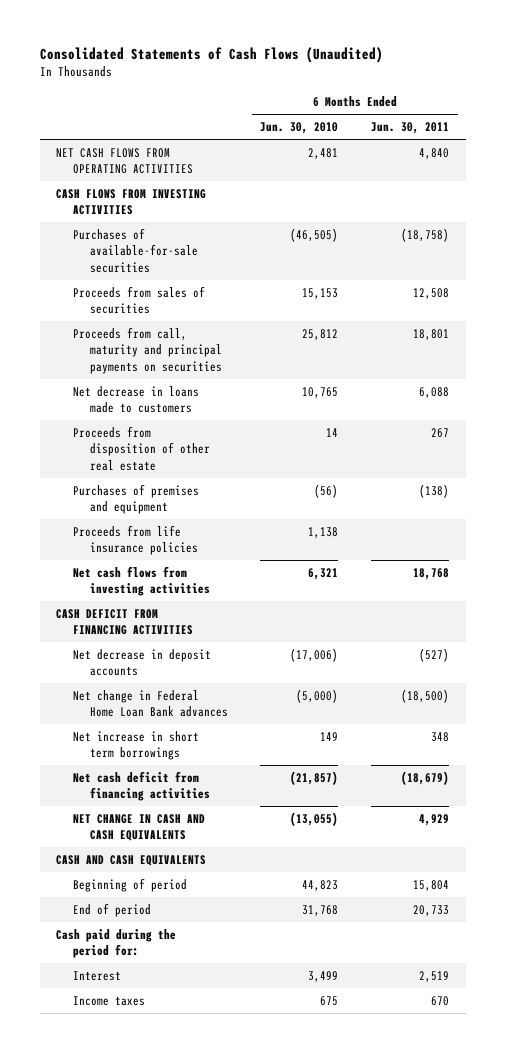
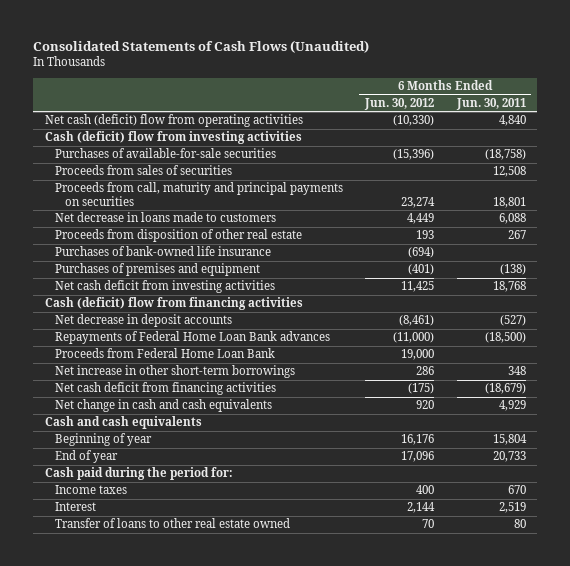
- | 6 Months Ended Jun. 30, 2010 | 6 Months Ended Jun. 30, 2011
+ | 6 Months Ended Jun. 30, 2012 | 6 Months Ended Jun. 30, 2011
- NET CASH FLOWS FROM OPERATING ACTIVITIES | 2,481 | 4,840
- CASH FLOWS FROM INVESTING ACTIVITIES
+ Net cash (deficit) flow from operating activities | (10,330) | 4,840
+ Cash (deficit) flow from investing activities
+ Purchases of bank-owned life insurance | (694) |
- Proceeds from life insurance policies | 1,138 |
- Net cash flows from investing activities | 6,321 | 18,768
- CASH DEFICIT FROM FINANCING ACTIVITIES
+ Net cash deficit from investing activities | 11,425 | 18,768
+ Cash (deficit) flow from financing activities
- Net change in Federal Home Loan Bank advances | (5,000) | (18,500)
- Net increase in short term borrowings | 149 | 348
+ Repayments of Federal Home Loan Bank advances | (11,000) | (18,500)
+ Proceeds from Federal Home Loan Bank | 19,000 |
+ Net increase in other short-term borrowings | 286 | 348
- NET CHANGE IN CASH AND CASH EQUIVALENTS | (13,055) | 4,929
- CASH AND CASH EQUIVALENTS
- Beginning of period | 44,823 | 15,804
- End of period | 31,768 | 20,733
+ Net change in cash and cash equivalents | 920 | 4,929
+ Cash and cash equivalents
+ Beginning of year | 16,176 | 15,804
+ End of year | 17,096 | 20,733
moved down: Interest | 2,144 | 2,519
+ Transfer of loans to other real estate owned | 70 | 80

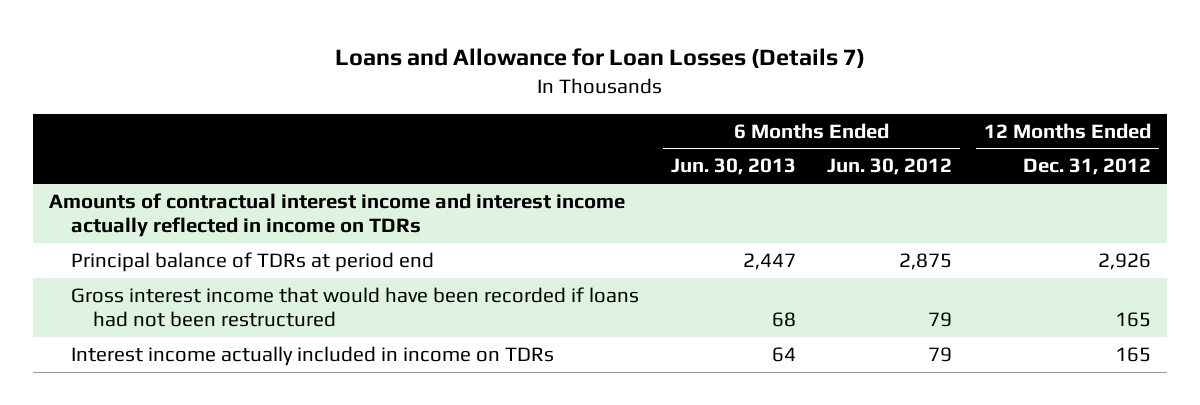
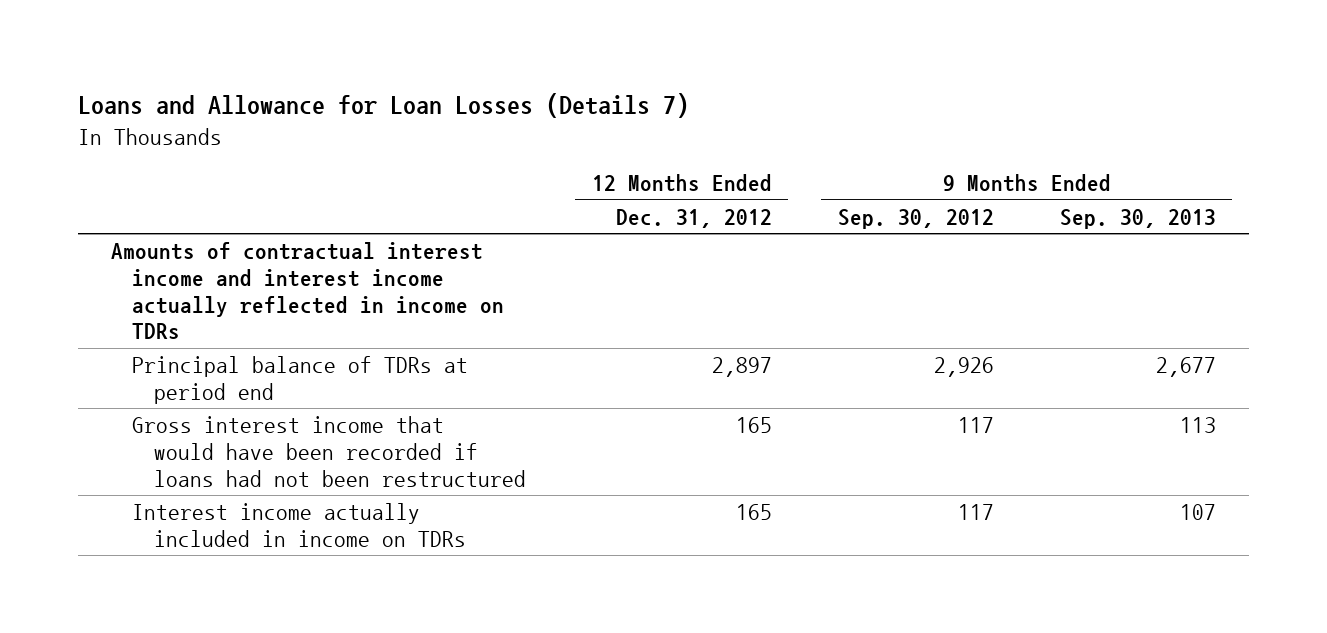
- | 6 Months Ended Jun. 30, 2013 | 6 Months Ended Jun. 30, 2012 | 12 Months Ended Dec. 31, 2012
+ | 12 Months Ended Dec. 31, 2012 | 9 Months Ended Sep. 30, 2012 | 9 Months Ended Sep. 30, 2013
- Principal balance of TDRs at period end | 2,447 | 2,875 | 2,926
+ Principal balance of TDRs at period end | 2,897 | 2,926 | 2,677

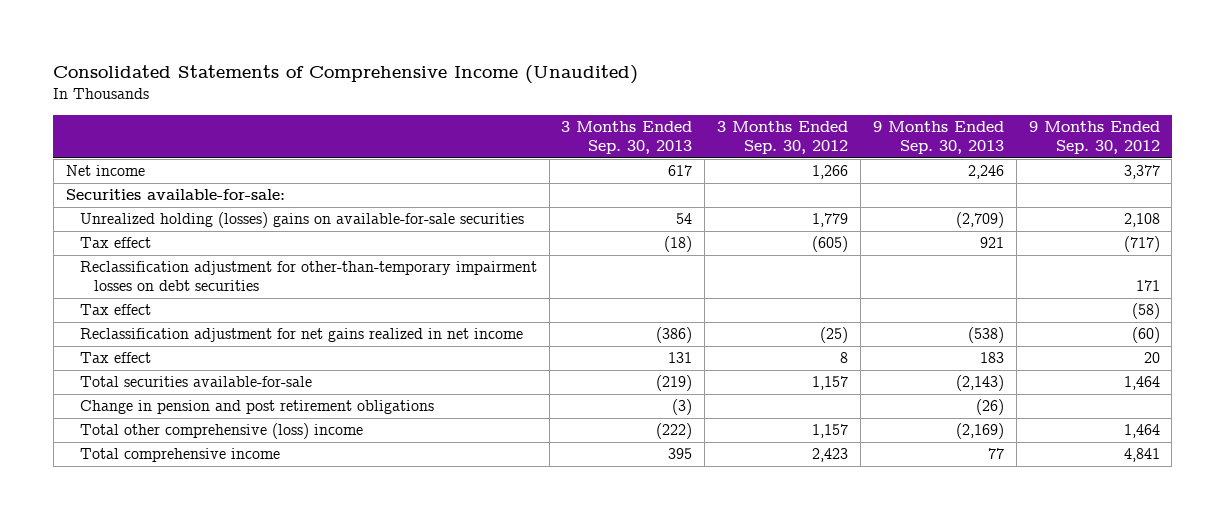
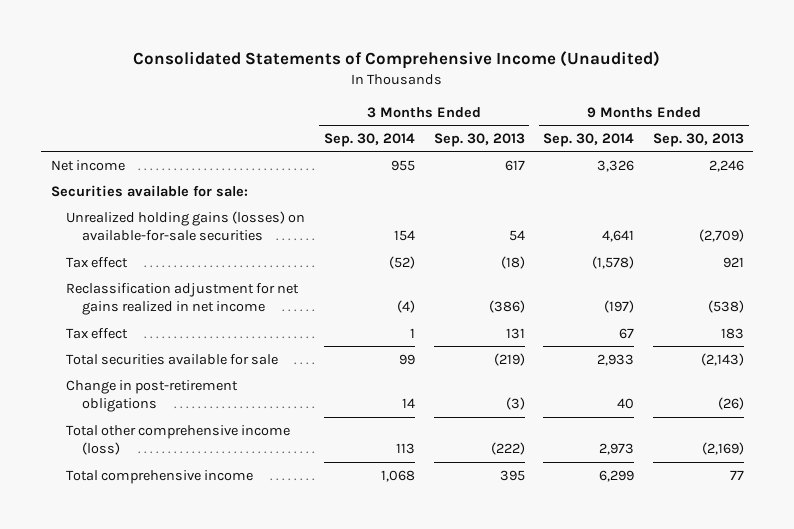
- | 3 Months Ended Sep. 30, 2013 | 3 Months Ended Sep. 30, 2012 | 9 Months Ended Sep. 30, 2013 | 9 Months Ended Sep. 30, 2012
+ | 3 Months Ended Sep. 30, 2014 | 3 Months Ended Sep. 30, 2013 | 9 Months Ended Sep. 30, 2014 | 9 Months Ended Sep. 30, 2013
- Securities available-for-sale:
- Unrealized holding (losses) gains on available-for-sale securities | 54 | 1,779 | (2,709) | 2,108
+ Securities available for sale:
+ Unrealized holding gains (losses) on available-for-sale securities | 154 | 54 | 4,641 | (2,709)
- Reclassification adjustment for other-than-temporary impairment losses on debt securities | | | | 171
- Tax effect | | | | (58)
- Total securities available-for-sale | (219) | 1,157 | (2,143) | 1,464
- Change in pension and post retirement obligations | (3) | | (26) |
- Total other comprehensive (loss) income | (222) | 1,157 | (2,169) | 1,464
+ Total securities available for sale | 99 | (219) | 2,933 | (2,143)
+ Change in post-retirement obligations | 14 | (3) | 40 | (26)
+ Total other comprehensive income (loss) | 113 | (222) | 2,973 | (2,169)

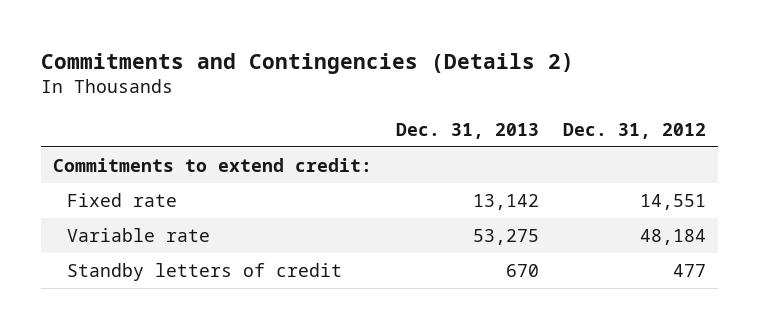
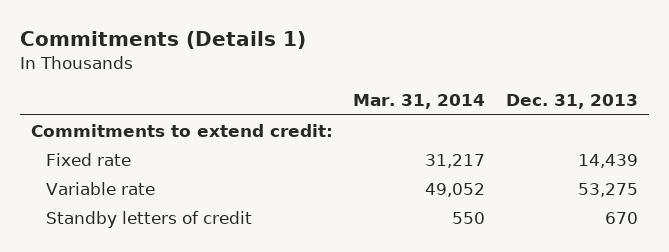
- Commitments and Contingencies (Details 2)
+ Commitments (Details 1)
- | Dec. 31, 2013 | Dec. 31, 2012
+ | Mar. 31, 2014 | Dec. 31, 2013
- Fixed rate | 13,142 | 14,551
+ Fixed rate | 31,217 | 14,439

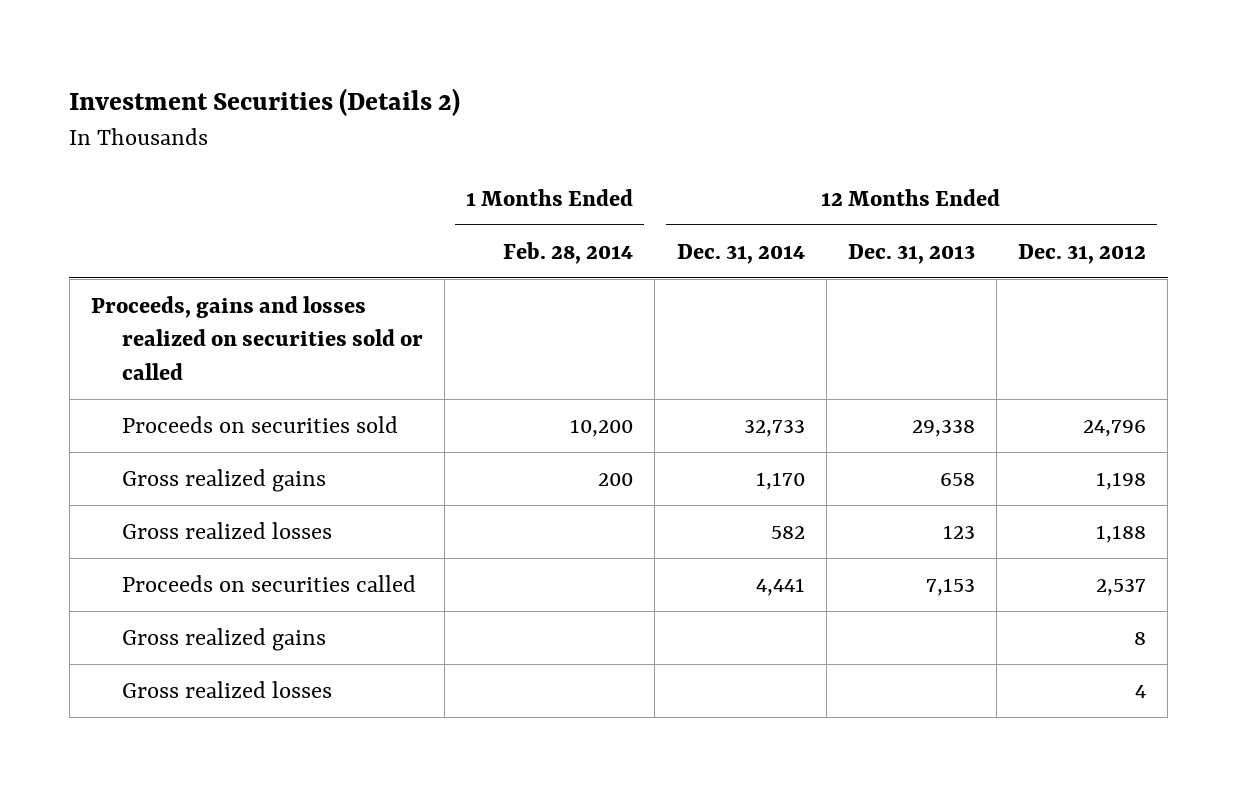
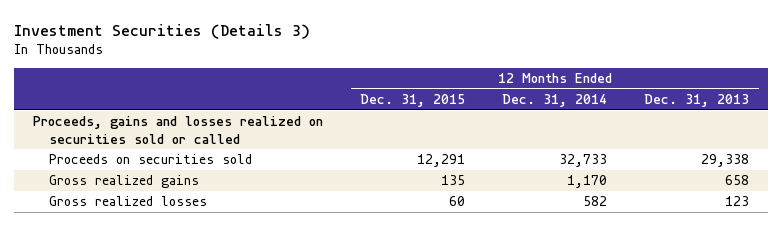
- Investment Securities (Details 2)
+ Investment Securities (Details 3)
- | 1 Months Ended Feb. 28, 2014 | 12 Months Ended Dec. 31, 2014 | 12 Months Ended Dec. 31, 2013 | 12 Months Ended Dec. 31, 2012
+ | 12 Months Ended Dec. 31, 2015 | 12 Months Ended Dec. 31, 2014 | 12 Months Ended Dec. 31, 2013
- Proceeds on securities called | | 4,441 | 7,153 | 2,537
- Gross realized gains | | | | 8
- Gross realized losses | | | | 4

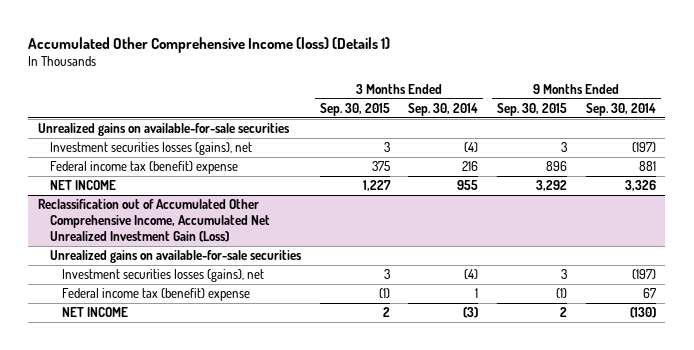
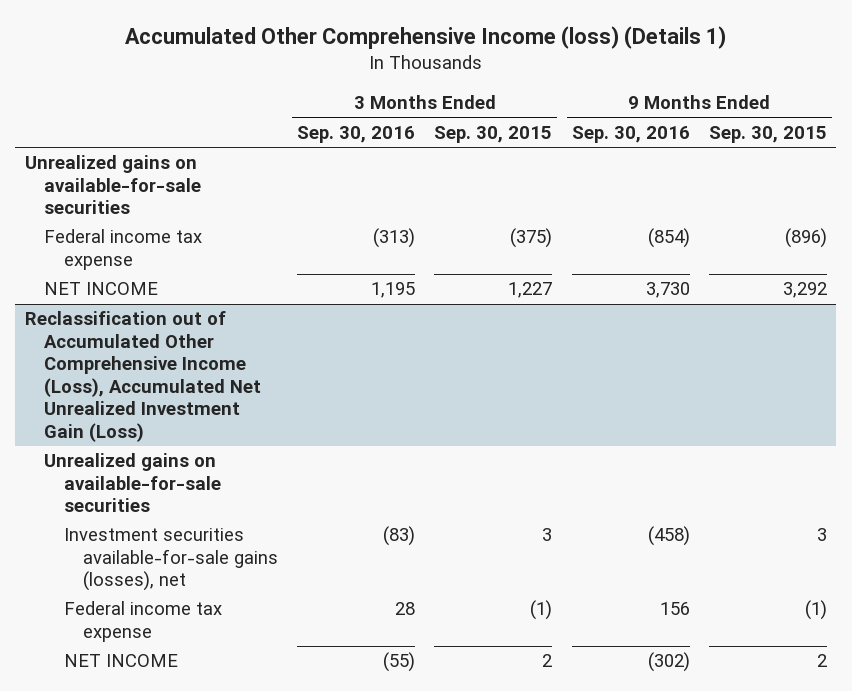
- | 3 Months Ended Sep. 30, 2015 | 3 Months Ended Sep. 30, 2014 | 9 Months Ended Sep. 30, 2015 | 9 Months Ended Sep. 30, 2014
+ | 3 Months Ended Sep. 30, 2016 | 3 Months Ended Sep. 30, 2015 | 9 Months Ended Sep. 30, 2016 | 9 Months Ended Sep. 30, 2015
- Investment securities losses (gains), net | 3 | (4) | 3 | (197)
- Federal income tax (benefit) expense | 375 | 216 | 896 | 881
+ Federal income tax expense | (313) | (375) | (854) | (896)
- Reclassification out of Accumulated Other Comprehensive Income, Accumulated Net Unrealized Investment Gain (Loss)
+ Reclassification out of Accumulated Other Comprehensive Income (Loss), Accumulated Net Unrealized Investment Gain (Loss)
- Investment securities losses (gains), net | 3 | (4) | 3 | (197)
- Federal income tax (benefit) expense | (1) | 1 | (1) | 67
+ Investment securities available-for-sale gains (losses), net | (83) | 3 | (458) | 3
+ Federal income tax expense | 28 | (1) | 156 | (1)

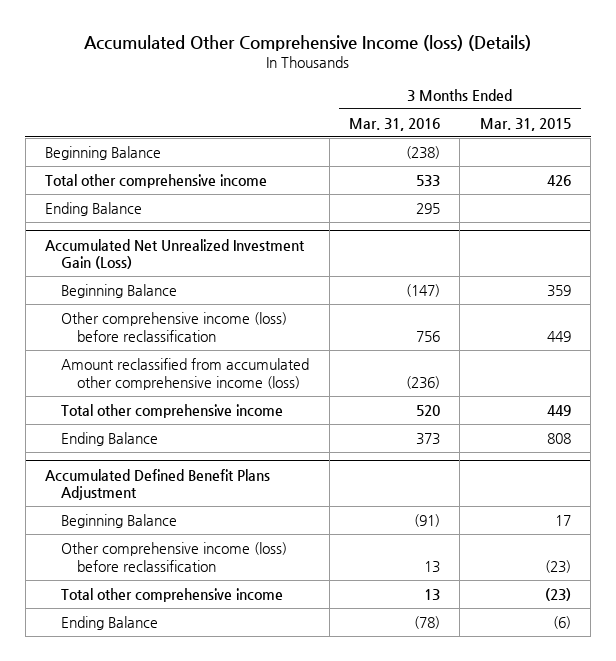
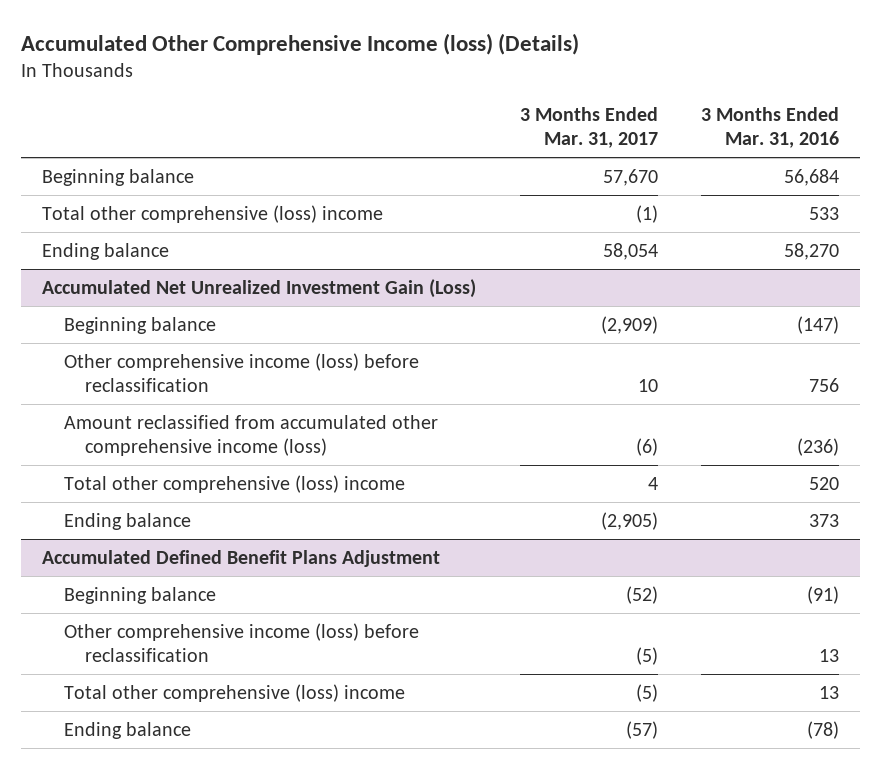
- | 3 Months Ended Mar. 31, 2016 | 3 Months Ended Mar. 31, 2015
+ | 3 Months Ended Mar. 31, 2017 | 3 Months Ended Mar. 31, 2016
- Beginning Balance | (238) |
- Total other comprehensive income | 533 | 426
- Ending Balance | 295 |
+ Beginning balance | 57,670 | 56,684
+ Total other comprehensive (loss) income | (1) | 533
+ Ending balance | 58,054 | 58,270
@ Accumulated Net Unrealized Investment Gain (Loss)
- Beginning Balance | (147) | 359
+ Beginning balance | (2,909) | (147)
- Total other comprehensive income | 520 | 449
- Ending Balance | 373 | 808
+ Total other comprehensive (loss) income | 4 | 520
+ Ending balance | (2,905) | 373
@ Accumulated Defined Benefit Plans Adjustment
- Beginning Balance | (91) | 17
+ Beginning balance | (52) | (91)
- Total other comprehensive income | 13 | (23)
- Ending Balance | (78) | (6)
+ Total other comprehensive (loss) income | (5) | 13
+ Ending balance | (57) | (78)

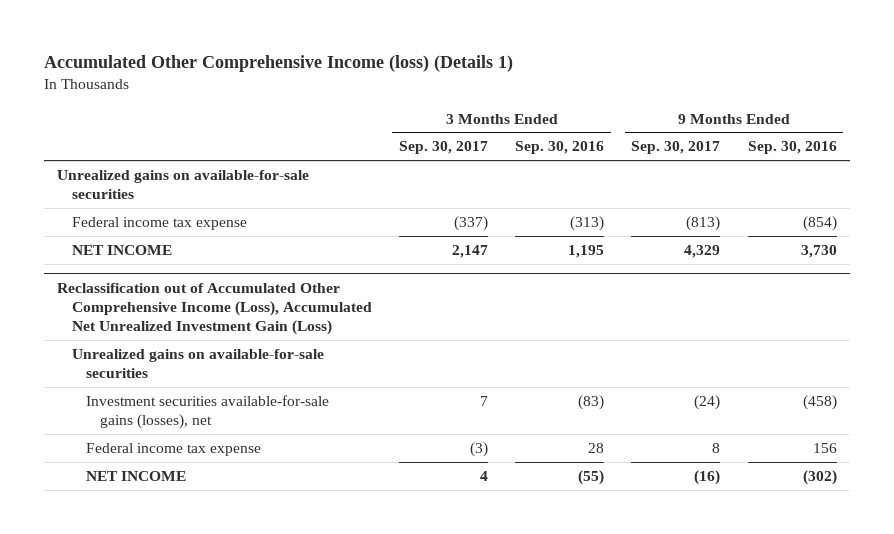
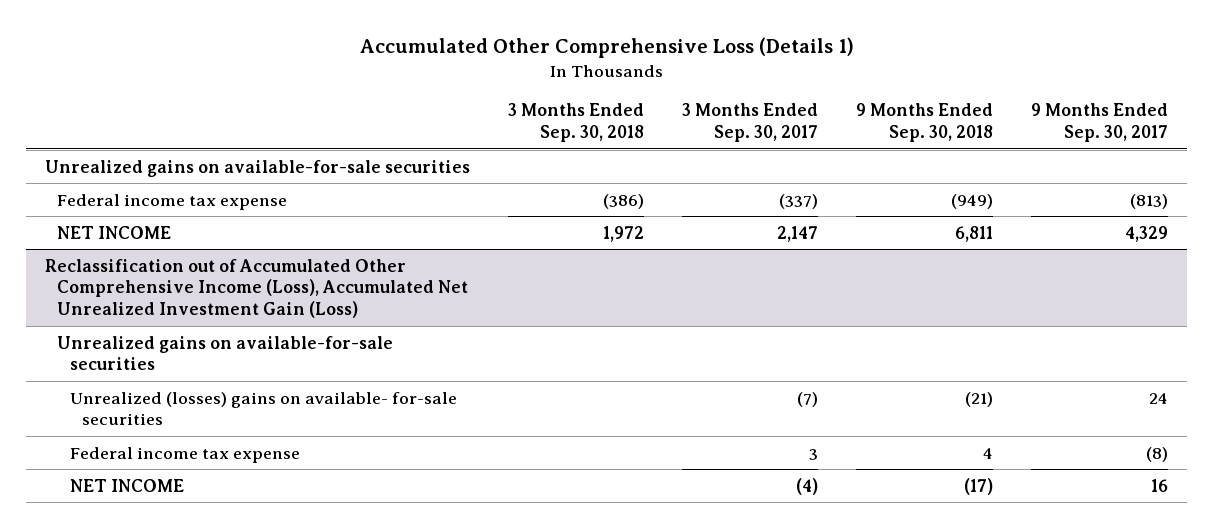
- Accumulated Other Comprehensive Income (loss) (Details 1)
+ Accumulated Other Comprehensive Loss (Details 1)
- | 3 Months Ended Sep. 30, 2017 | 3 Months Ended Sep. 30, 2016 | 9 Months Ended Sep. 30, 2017 | 9 Months Ended Sep. 30, 2016
+ | 3 Months Ended Sep. 30, 2018 | 3 Months Ended Sep. 30, 2017 | 9 Months Ended Sep. 30, 2018 | 9 Months Ended Sep. 30, 2017
@ Reclassification out of Accumulated Other Comprehensive Income (Loss), Accumulated Net Unrealized Investment Gain (Loss)
- Investment securities available-for-sale gains (losses), net | 7 | (83) | (24) | (458)
- Federal income tax expense | (3) | 28 | 8 | 156
- NET INCOME | 4 | (55) | (16) | (302)
+ Unrealized (losses) gains on available- for-sale securities | | (7) | (21) | 24
+ Federal income tax expense | | 3 | 4 | (8)
+ NET INCOME | | (4) | (17) | 16

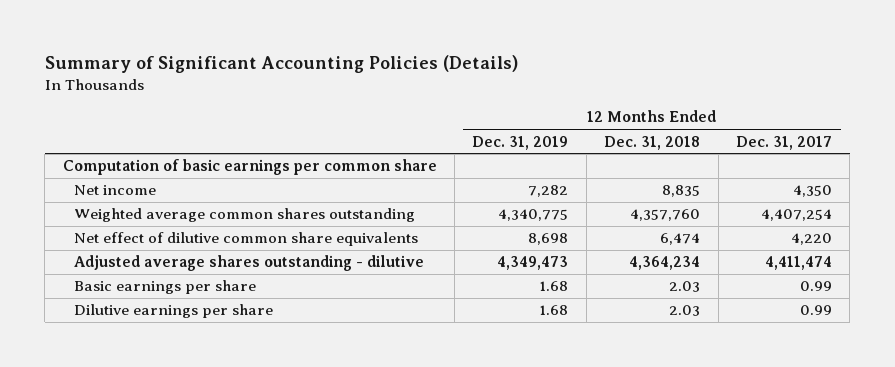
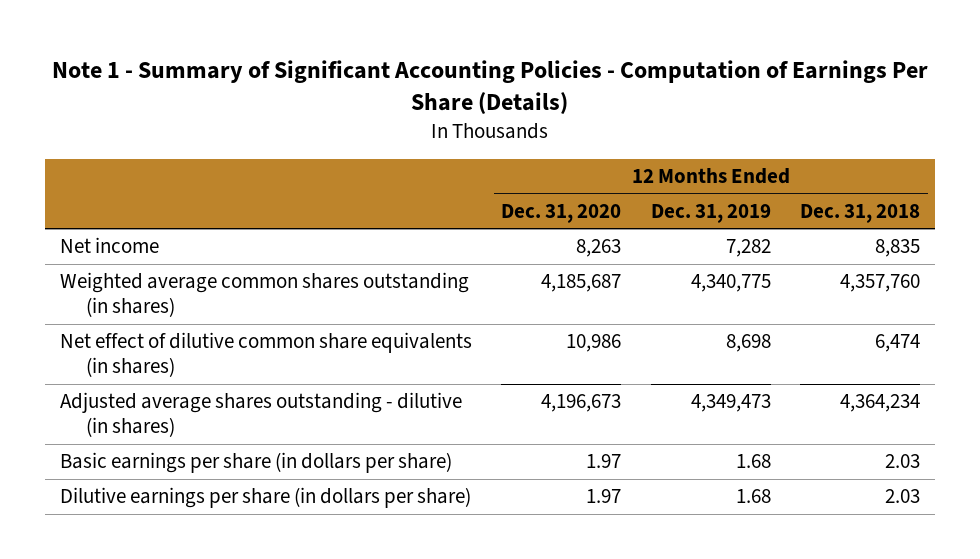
- Summary of Significant Accounting Policies (Details)
+ Note 1 - Summary of Significant Accounting Policies - Computation of Earnings Per Share (Details)
- | 12 Months Ended Dec. 31, 2019 | 12 Months Ended Dec. 31, 2018 | 12 Months Ended Dec. 31, 2017
+ | 12 Months Ended Dec. 31, 2020 | 12 Months Ended Dec. 31, 2019 | 12 Months Ended Dec. 31, 2018
- Computation of basic earnings per common share
- Weighted average common shares outstanding | 4,340,775 | 4,357,760 | 4,407,254
- Net effect of dilutive common share equivalents | 8,698 | 6,474 | 4,220
- Adjusted average shares outstanding - dilutive | 4,349,473 | 4,364,234 | 4,411,474
- Basic earnings per share | 1.68 | 2.03 | 0.99
- Dilutive earnings per share | 1.68 | 2.03 | 0.99
+ Weighted average common shares outstanding (in shares) | 4,185,687 | 4,340,775 | 4,357,760
+ Net effect of dilutive common share equivalents (in shares) | 10,986 | 8,698 | 6,474
+ Adjusted average shares outstanding - dilutive (in shares) | 4,196,673 | 4,349,473 | 4,364,234
+ Basic earnings per share (in dollars per share) | 1.97 | 1.68 | 2.03
+ Dilutive earnings per share (in dollars per share) | 1.97 | 1.68 | 2.03

